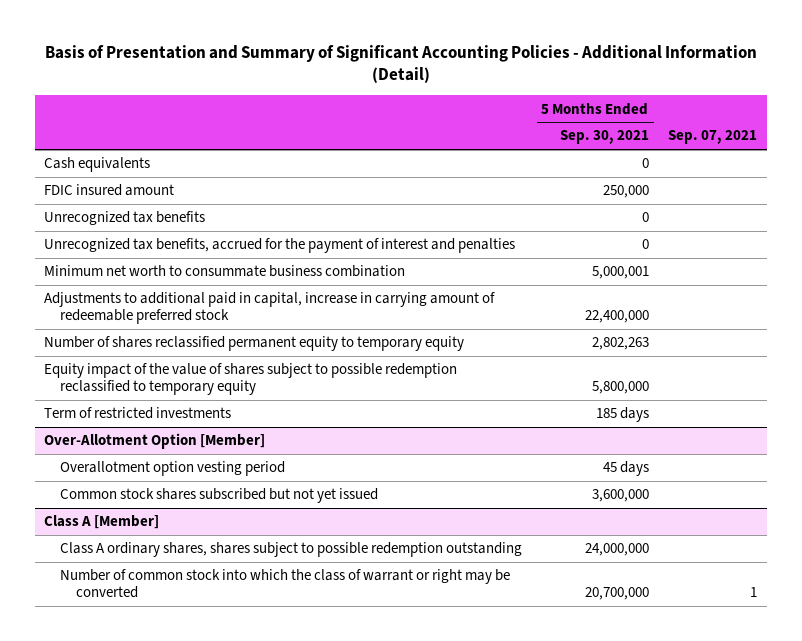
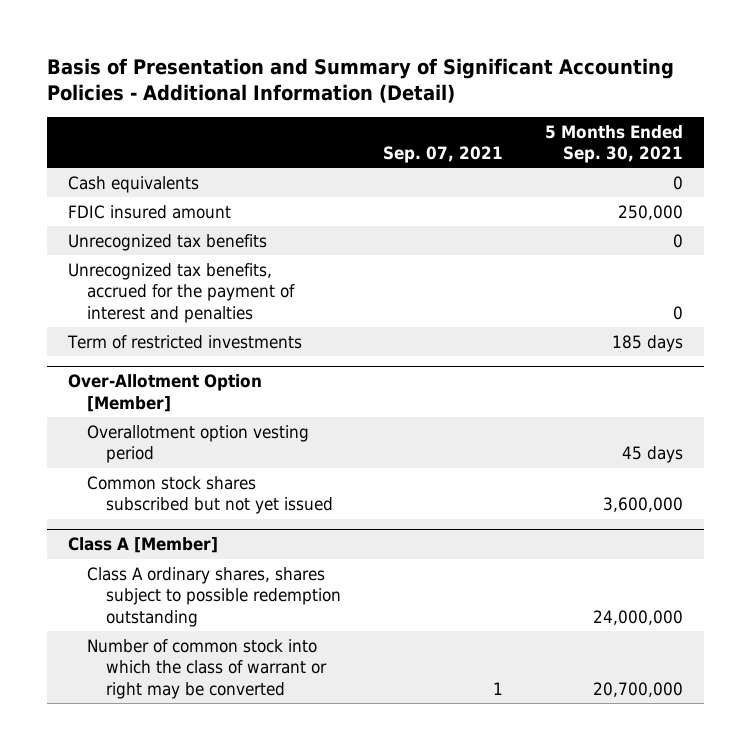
- | 5 Months Ended Sep. 30, 2021 | Sep. 07, 2021
+ | Sep. 07, 2021 | 5 Months Ended Sep. 30, 2021
- Minimum net worth to consummate business combination | 5,000,001 |
- Adjustments to additional paid in capital, increase in carrying amount of redeemable preferred stock | 22,400,000 |
- Number of shares reclassified permanent equity to temporary equity | 2,802,263 |
- Equity impact of the value of shares subject to possible redemption reclassified to temporary equity | 5,800,000 |

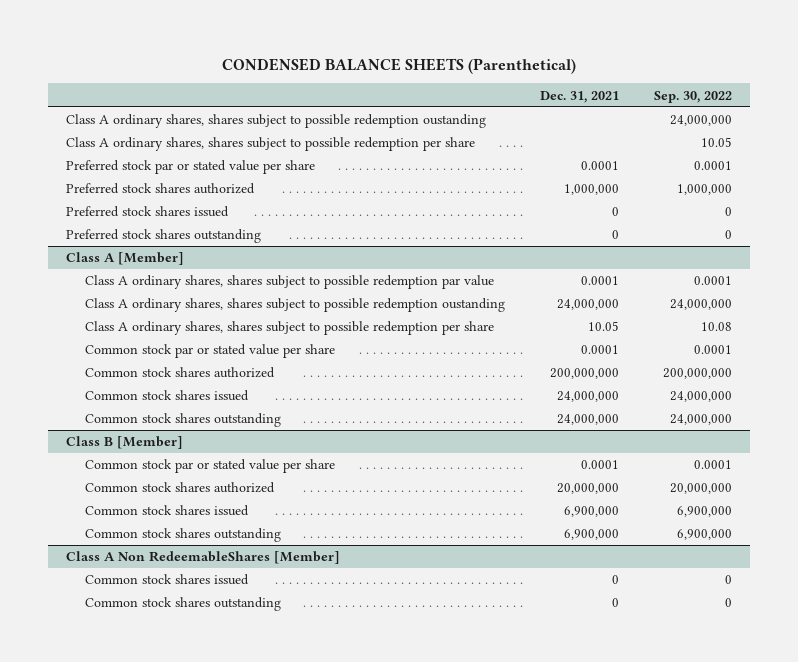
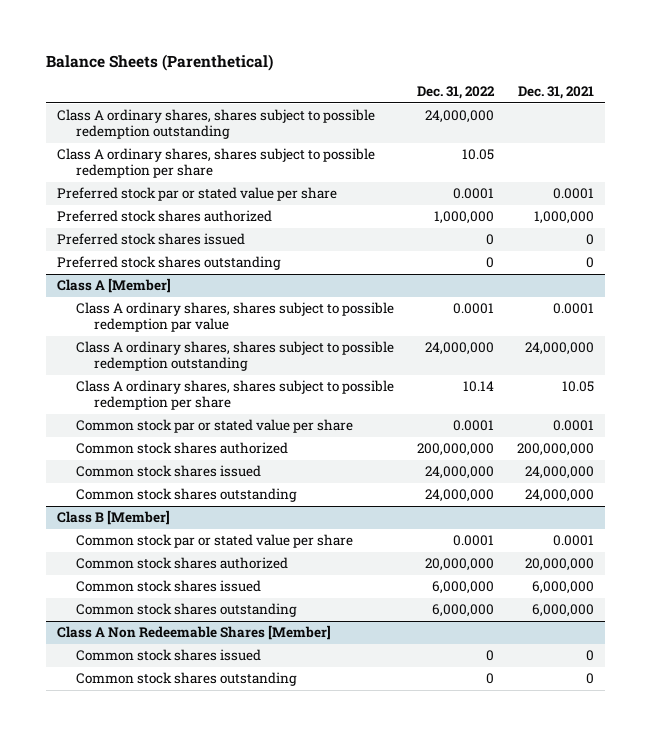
- CONDENSED BALANCE SHEETS (Parenthetical)
+ Balance Sheets (Parenthetical)
- | Dec. 31, 2021 | Sep. 30, 2022
+ | Dec. 31, 2022 | Dec. 31, 2021
- Class A ordinary shares, shares subject to possible redemption oustanding | | 24,000,000
+ Class A ordinary shares, shares subject to possible redemption outstanding | 24,000,000 |
@ Class A [Member]
- Class A ordinary shares, shares subject to possible redemption oustanding | 24,000,000 | 24,000,000
+ Class A ordinary shares, shares subject to possible redemption outstanding | 24,000,000 | 24,000,000
@ Class B [Member]
- Common stock shares issued | 6,900,000 | 6,900,000
- Common stock shares outstanding | 6,900,000 | 6,900,000
- Class A Non RedeemableShares [Member]
@ Class B [Member]
+ Common stock shares issued | 6,000,000 | 6,000,000
+ Common stock shares outstanding | 6,000,000 | 6,000,000
+ Class A Non Redeemable Shares [Member]

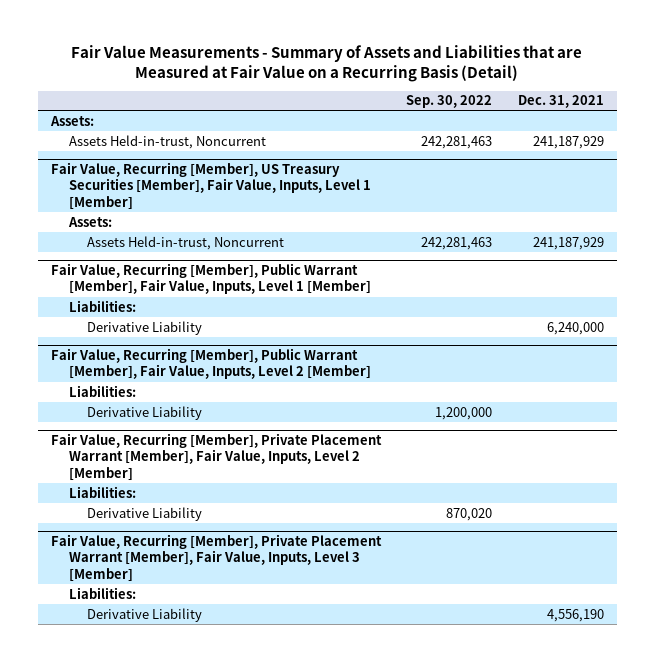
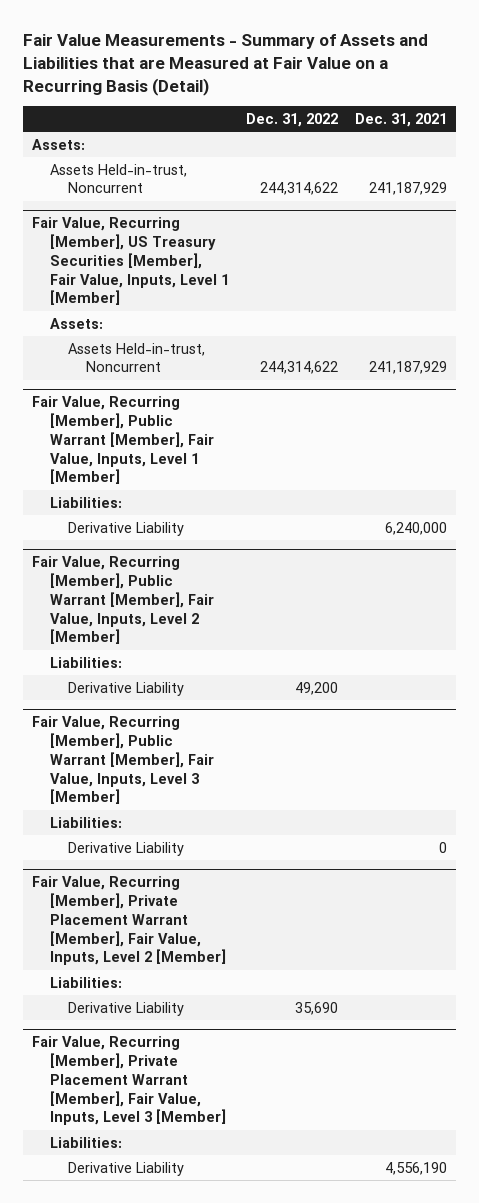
- | Sep. 30, 2022 | Dec. 31, 2021
+ | Dec. 31, 2022 | Dec. 31, 2021
+ Fair Value, Recurring [Member], Public Warrant [Member], Fair Value, Inputs, Level 3 [Member]
+ Liabilities:
+ Derivative Liability | | 0

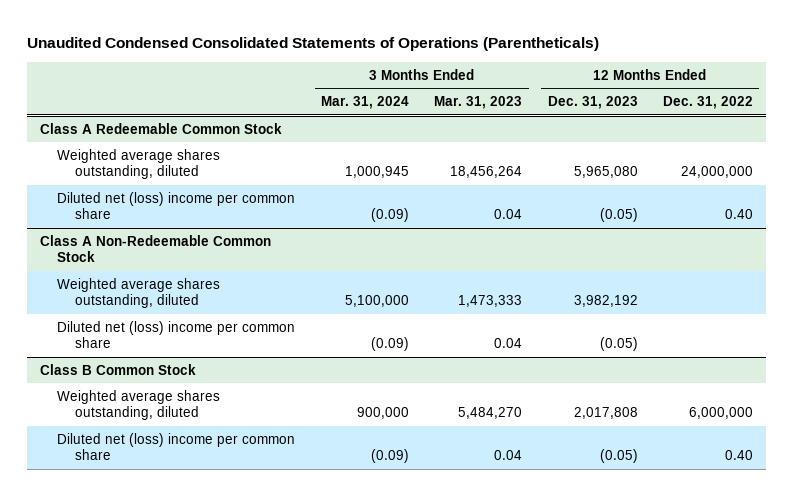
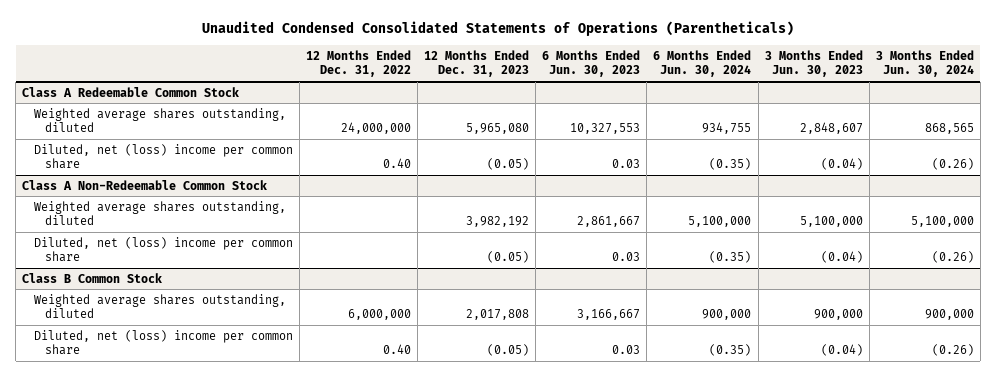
- | 3 Months Ended Mar. 31, 2024 | 3 Months Ended Mar. 31, 2023 | 12 Months Ended Dec. 31, 2023 | 12 Months Ended Dec. 31, 2022
+ | 12 Months Ended Dec. 31, 2022 | 12 Months Ended Dec. 31, 2023 | 6 Months Ended Jun. 30, 2023 | 6 Months Ended Jun. 30, 2024 | 3 Months Ended Jun. 30, 2023 | 3 Months Ended Jun. 30, 2024
@ Class A Redeemable Common Stock
- Diluted net (loss) income per common share | (0.09) | 0.04 | (0.05) | 0.40
+ Diluted, net (loss) income per common share | 0.40 | (0.05) | 0.03 | (0.35) | (0.04) | (0.26)
@ Class A Non-Redeemable Common Stock
- Diluted net (loss) income per common share | (0.09) | 0.04 | (0.05) |
+ Diluted, net (loss) income per common share | | (0.05) | 0.03 | (0.35) | (0.04) | (0.26)
@ Class B Common Stock
- Diluted net (loss) income per common share | (0.09) | 0.04 | (0.05) | 0.40
+ Diluted, net (loss) income per common share | 0.40 | (0.05) | 0.03 | (0.35) | (0.04) | (0.26)

